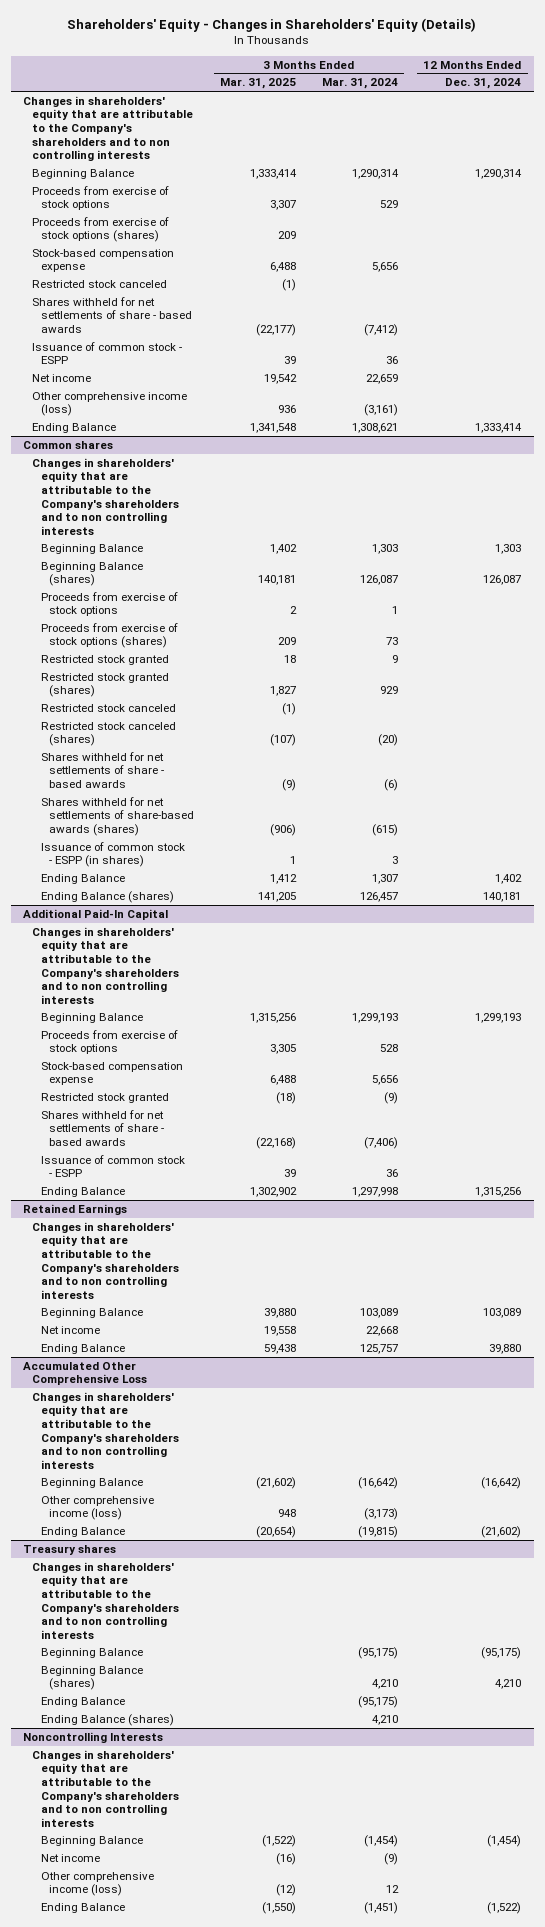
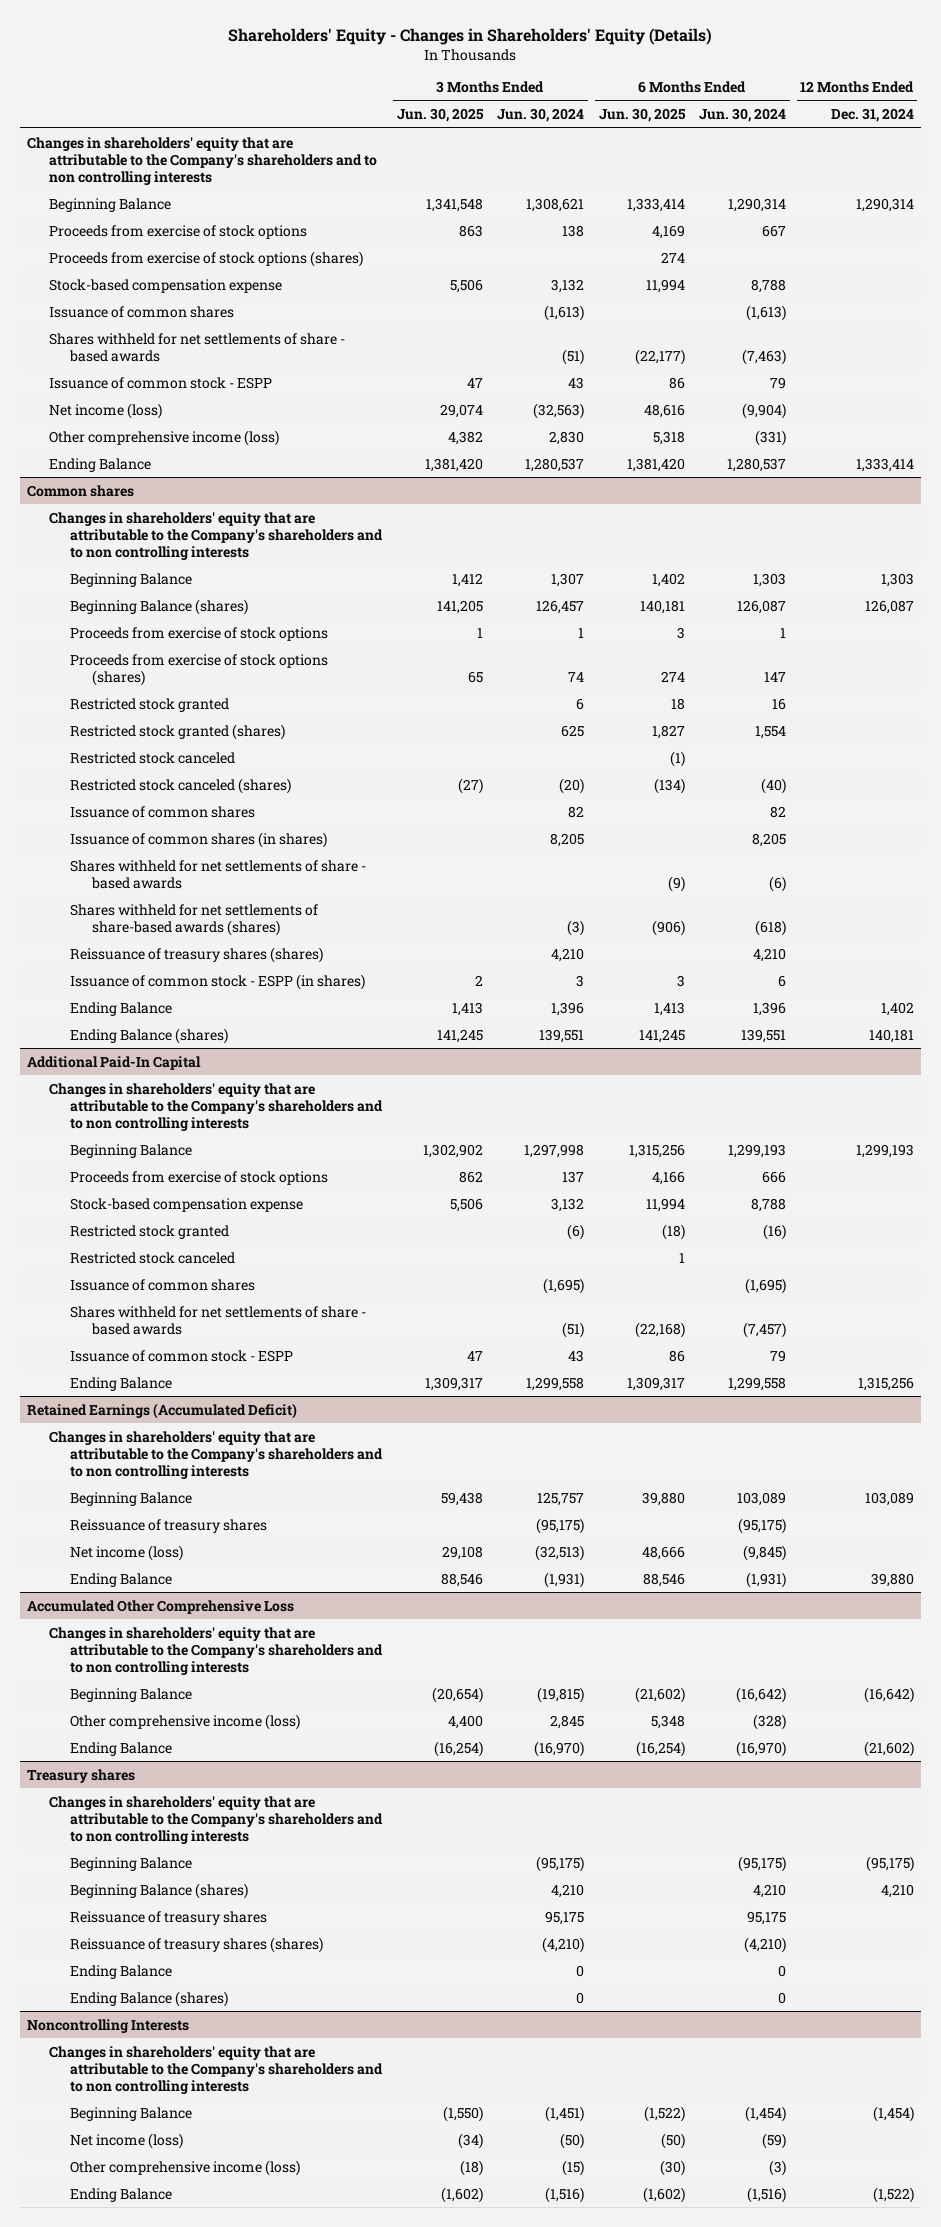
- | 3 Months Ended Mar. 31, 2025 | 3 Months Ended Mar. 31, 2024 | 12 Months Ended Dec. 31, 2024
+ | 3 Months Ended Jun. 30, 2025 | 3 Months Ended Jun. 30, 2024 | 6 Months Ended Jun. 30, 2025 | 6 Months Ended Jun. 30, 2024 | 12 Months Ended Dec. 31, 2024
- Restricted stock canceled | (1) | |
+ Issuance of common shares | | (1,613) | | (1,613) |
- Net income | 19,542 | 22,659 |
+ Net income (loss) | 29,074 | (32,563) | 48,616 | (9,904) |
@ Common shares
+ Issuance of common shares | | 82 | | 82 |
+ Issuance of common shares (in shares) | | 8,205 | | 8,205 |
+ Reissuance of treasury shares (shares) | | 4,210 | | 4,210 |
@ Additional Paid-In Capital
+ Restricted stock canceled | | | 1 | |
+ Issuance of common shares | | (1,695) | | (1,695) |
- Retained Earnings
+ Retained Earnings (Accumulated Deficit)
- Net income | 19,558 | 22,668 |
+ Reissuance of treasury shares | | (95,175) | | (95,175) |
+ Net income (loss) | 29,108 | (32,513) | 48,666 | (9,845) |
@ Treasury shares
+ Reissuance of treasury shares | | 95,175 | | 95,175 |
+ Reissuance of treasury shares (shares) | | (4,210) | | (4,210) |
@ Noncontrolling Interests
- Net income | (16) | (9) |
+ Net income (loss) | (34) | (50) | (50) | (59) |

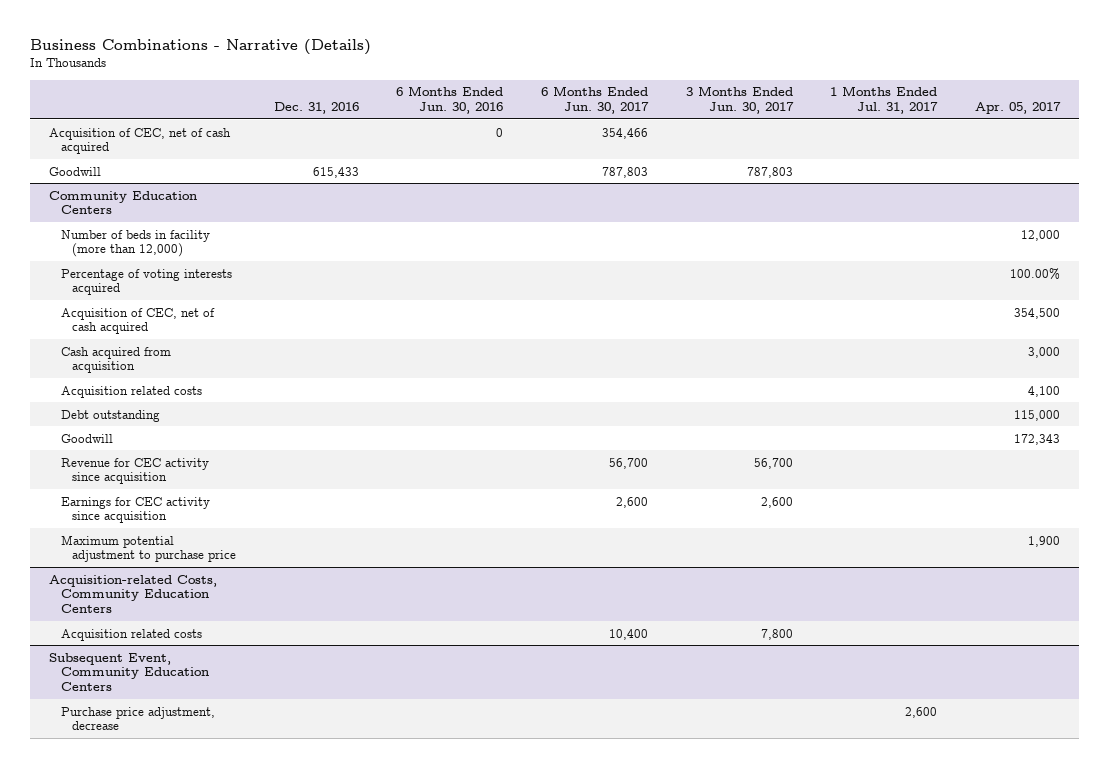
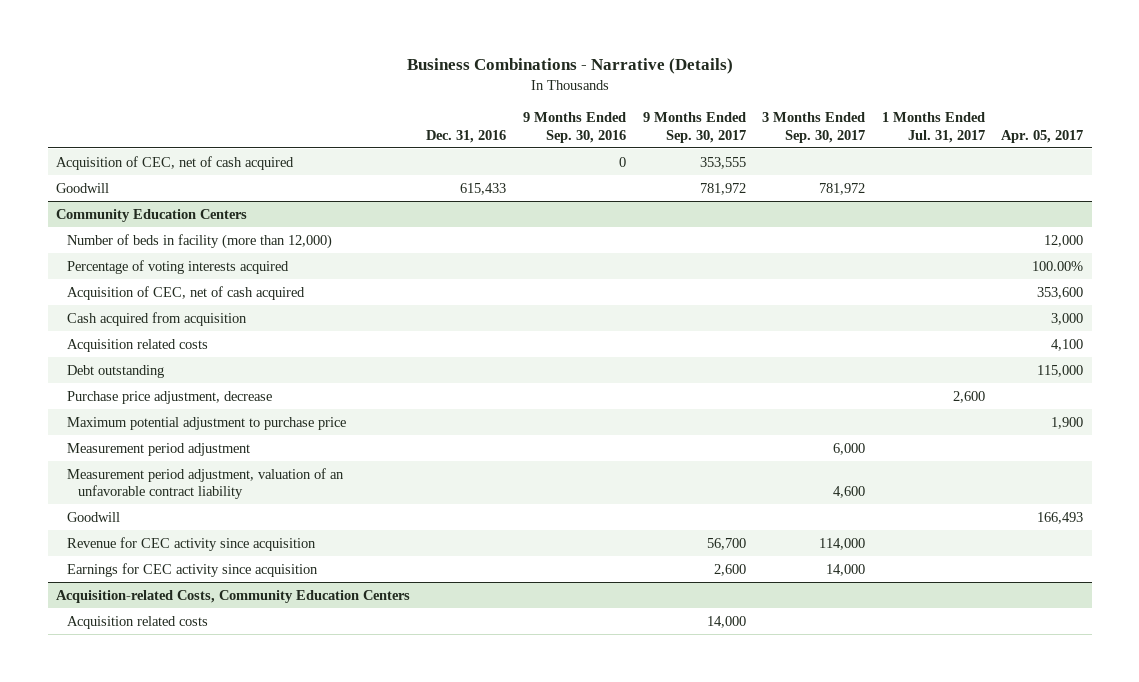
- | Dec. 31, 2016 | 6 Months Ended Jun. 30, 2016 | 6 Months Ended Jun. 30, 2017 | 3 Months Ended Jun. 30, 2017 | 1 Months Ended Jul. 31, 2017 | Apr. 05, 2017
+ | Dec. 31, 2016 | 9 Months Ended Sep. 30, 2016 | 9 Months Ended Sep. 30, 2017 | 3 Months Ended Sep. 30, 2017 | 1 Months Ended Jul. 31, 2017 | Apr. 05, 2017
@ Community Education Centers
- Acquisition of CEC, net of cash acquired | | | | | | 354,500
+ Acquisition of CEC, net of cash acquired | | | | | | 353,600
- Goodwill | | | | | | 172,343
+ Purchase price adjustment, decrease | | | | | 2,600 |
moved up: Maximum potential adjustment to purchase price | | | | | | 1,900
+ Measurement period adjustment | | | | 6,000 | |
+ Measurement period adjustment, valuation of an unfavorable contract liability | | | | 4,600 | |
+ Goodwill | | | | | | 166,493
- Subsequent Event, Community Education Centers
- Purchase price adjustment, decrease | | | | | 2,600 |

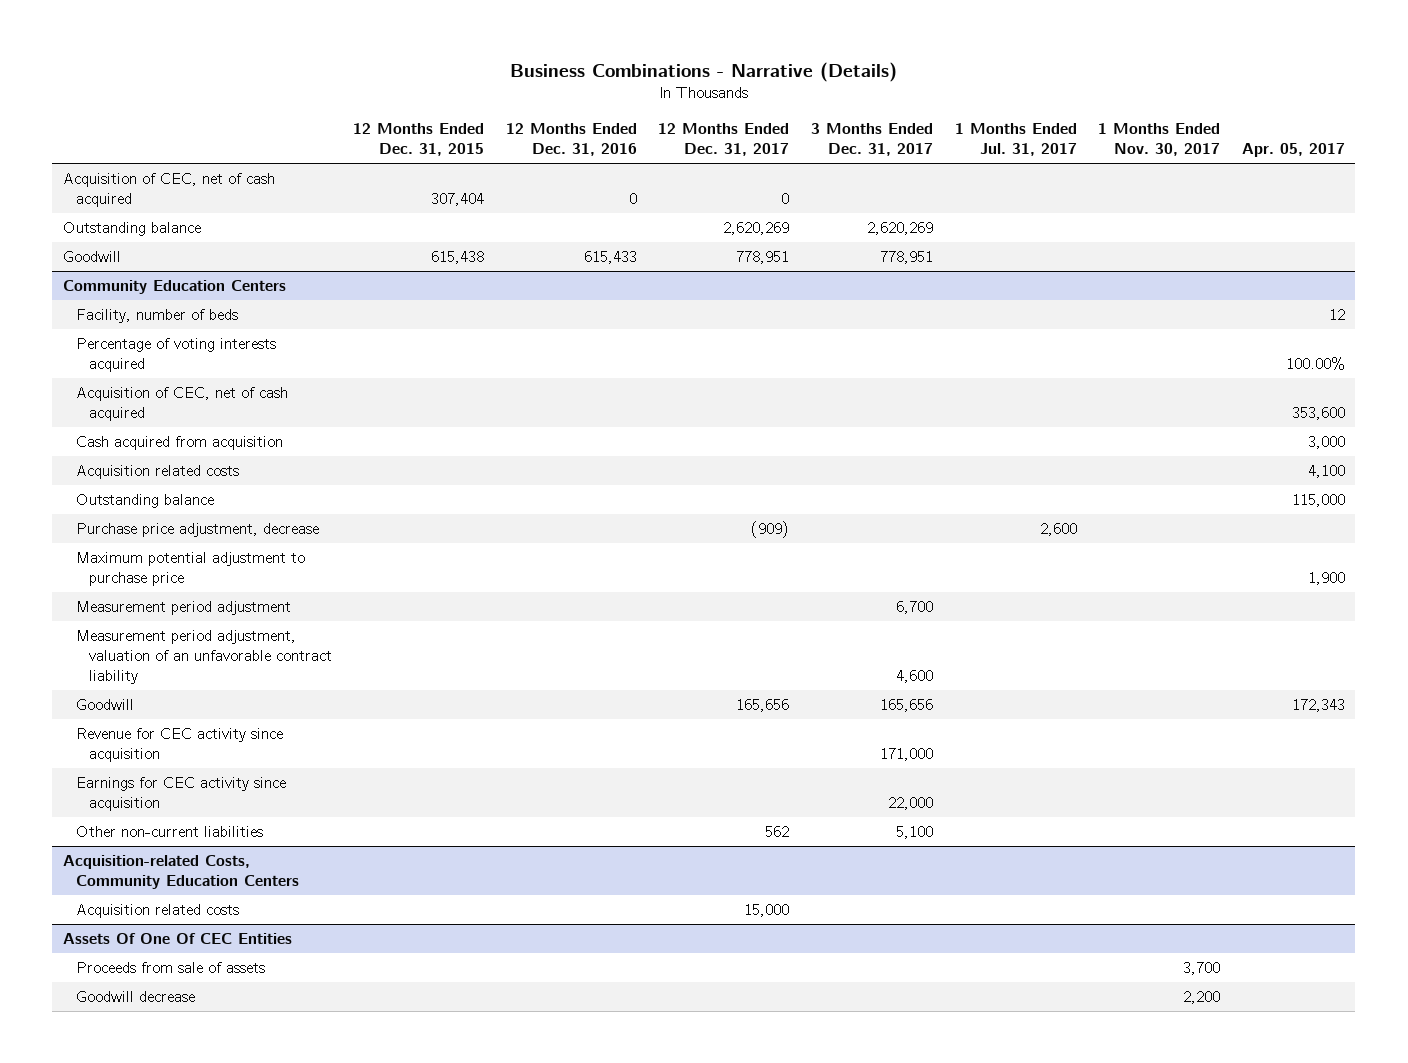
- | Dec. 31, 2016 | 9 Months Ended Sep. 30, 2016 | 9 Months Ended Sep. 30, 2017 | 3 Months Ended Sep. 30, 2017 | 1 Months Ended Jul. 31, 2017 | Apr. 05, 2017
+ | 12 Months Ended Dec. 31, 2015 | 12 Months Ended Dec. 31, 2016 | 12 Months Ended Dec. 31, 2017 | 3 Months Ended Dec. 31, 2017 | 1 Months Ended Jul. 31, 2017 | 1 Months Ended Nov. 30, 2017 | Apr. 05, 2017
+ Outstanding balance | | | 2,620,269 | 2,620,269 | | |
@ Community Education Centers
- Number of beds in facility (more than 12,000) | | | | | | 12,000
+ Facility, number of beds | | | | | | | 12
- Debt outstanding | | | | | | 115,000
+ Outstanding balance | | | | | | | 115,000
- Goodwill | | | | | | 166,493
+ Goodwill | | | 165,656 | 165,656 | | | 172,343
+ Other non-current liabilities | | | 562 | 5,100 | | |
+ Assets Of One Of CEC Entities
+ Proceeds from sale of assets | | | | | | 3,700 |
+ Goodwill decrease | | | | | | 2,200 |

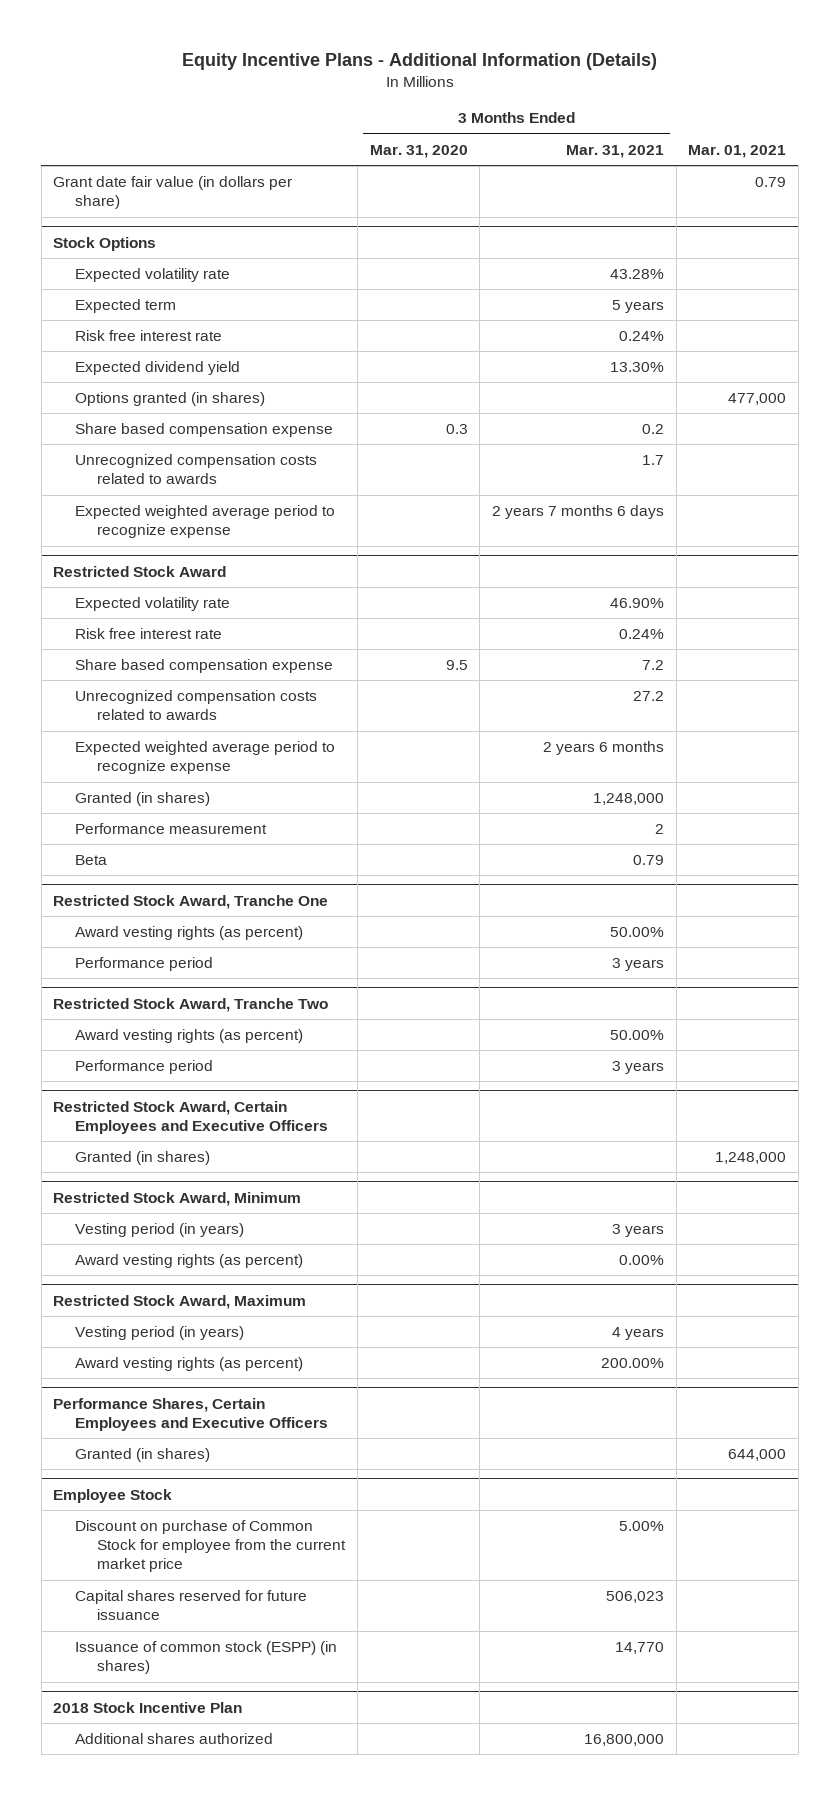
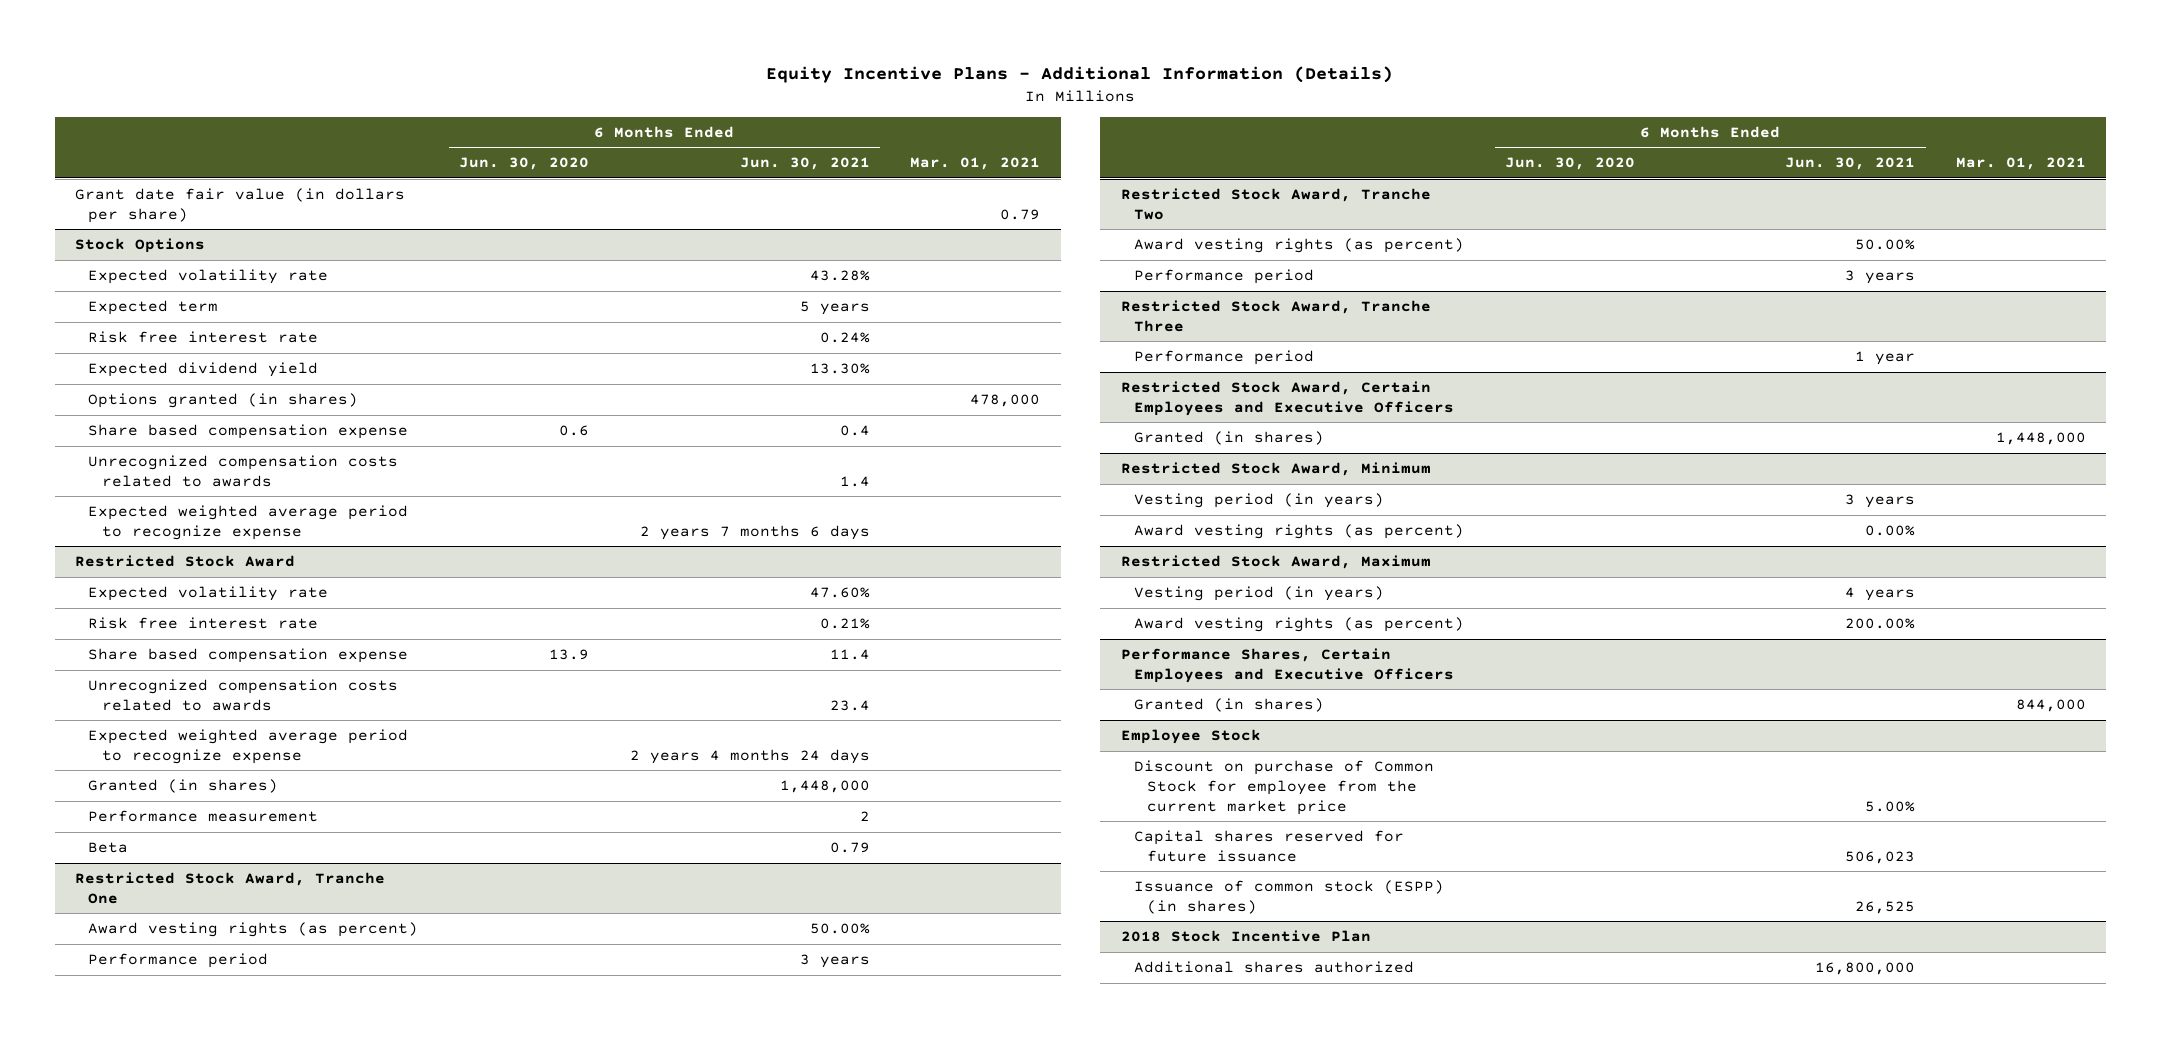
- | 3 Months Ended Mar. 31, 2020 | 3 Months Ended Mar. 31, 2021 | Mar. 01, 2021
+ | 6 Months Ended Jun. 30, 2020 | 6 Months Ended Jun. 30, 2021 | Mar. 01, 2021
@ Stock Options
- Options granted (in shares) | | | 477,000
+ Options granted (in shares) | | | 478,000
+ Restricted Stock Award, Tranche Three
+ Performance period | | 1 year |
@ Restricted Stock Award, Certain Employees and Executive Officers
- Granted (in shares) | | | 1,248,000
+ Granted (in shares) | | | 1,448,000
@ Performance Shares, Certain Employees and Executive Officers
- Granted (in shares) | | | 644,000
+ Granted (in shares) | | | 844,000

